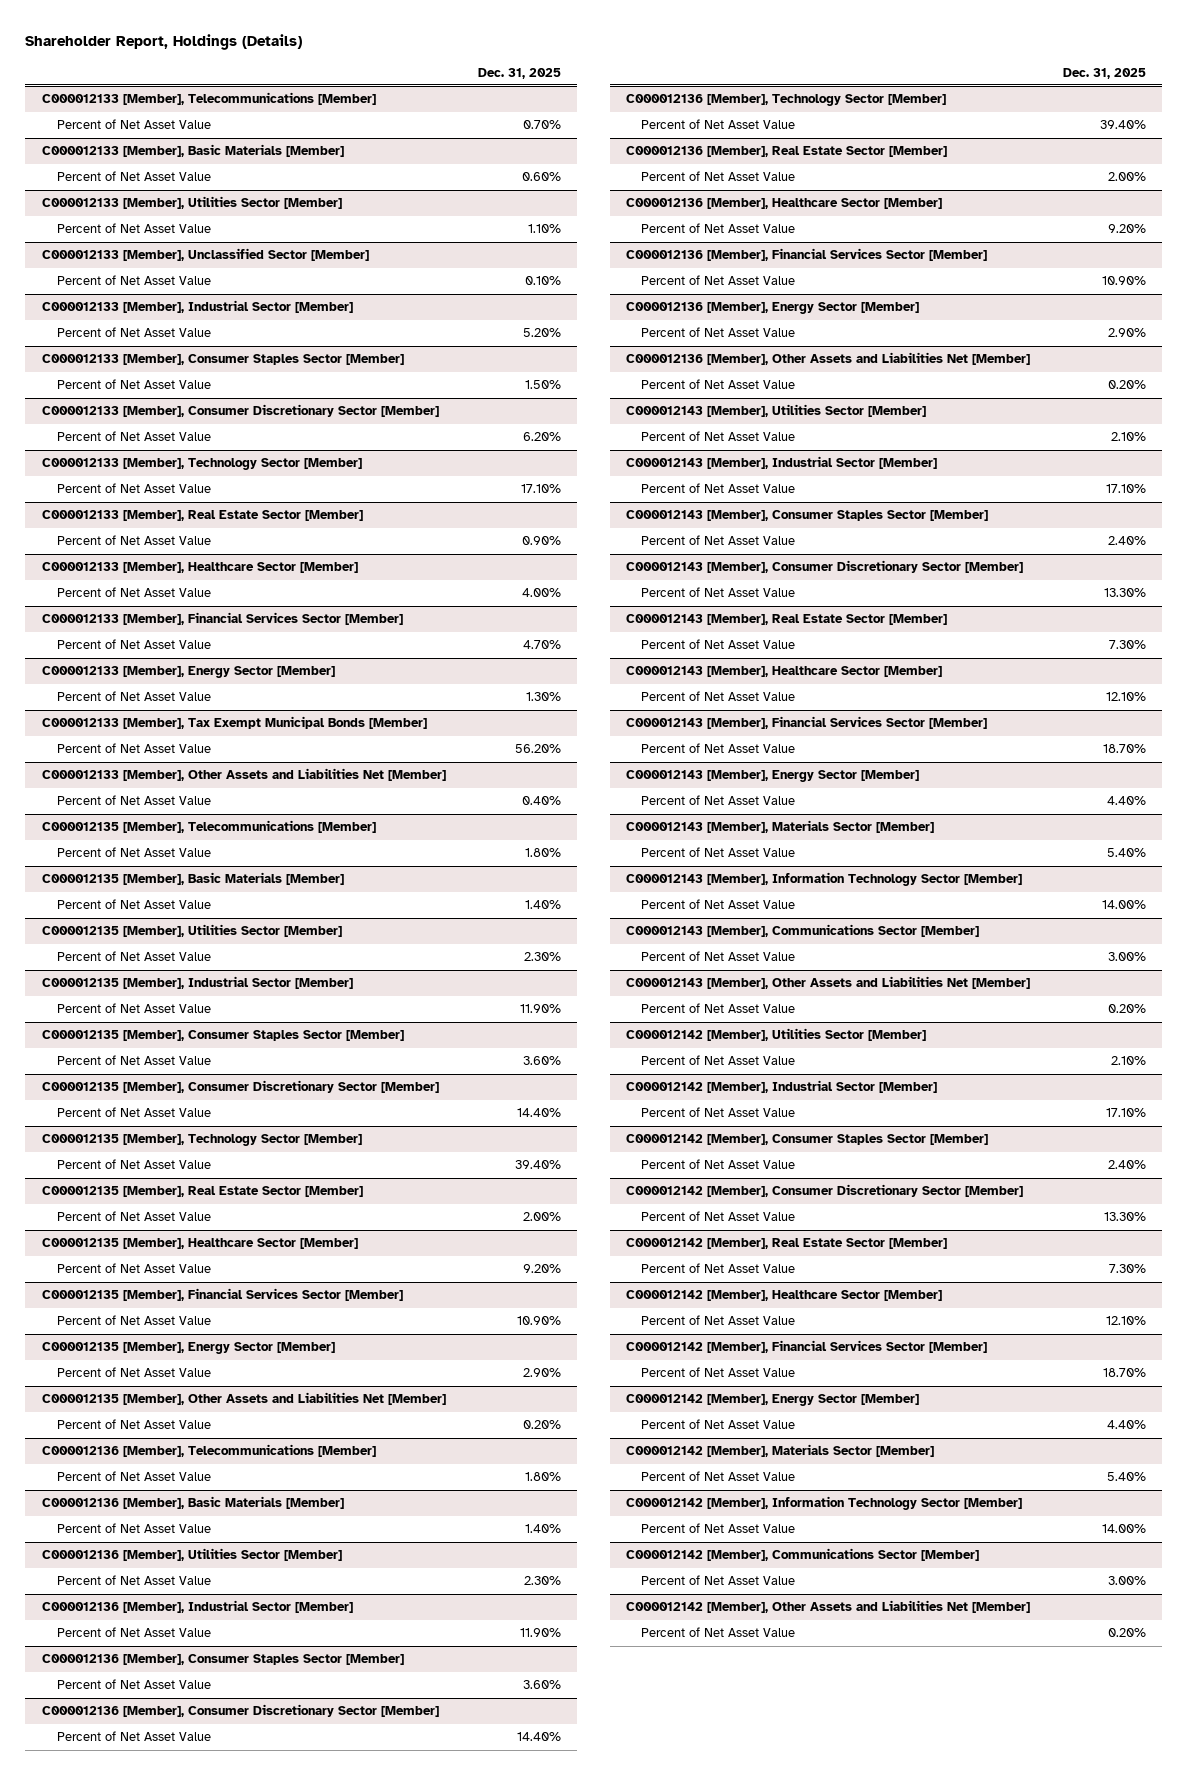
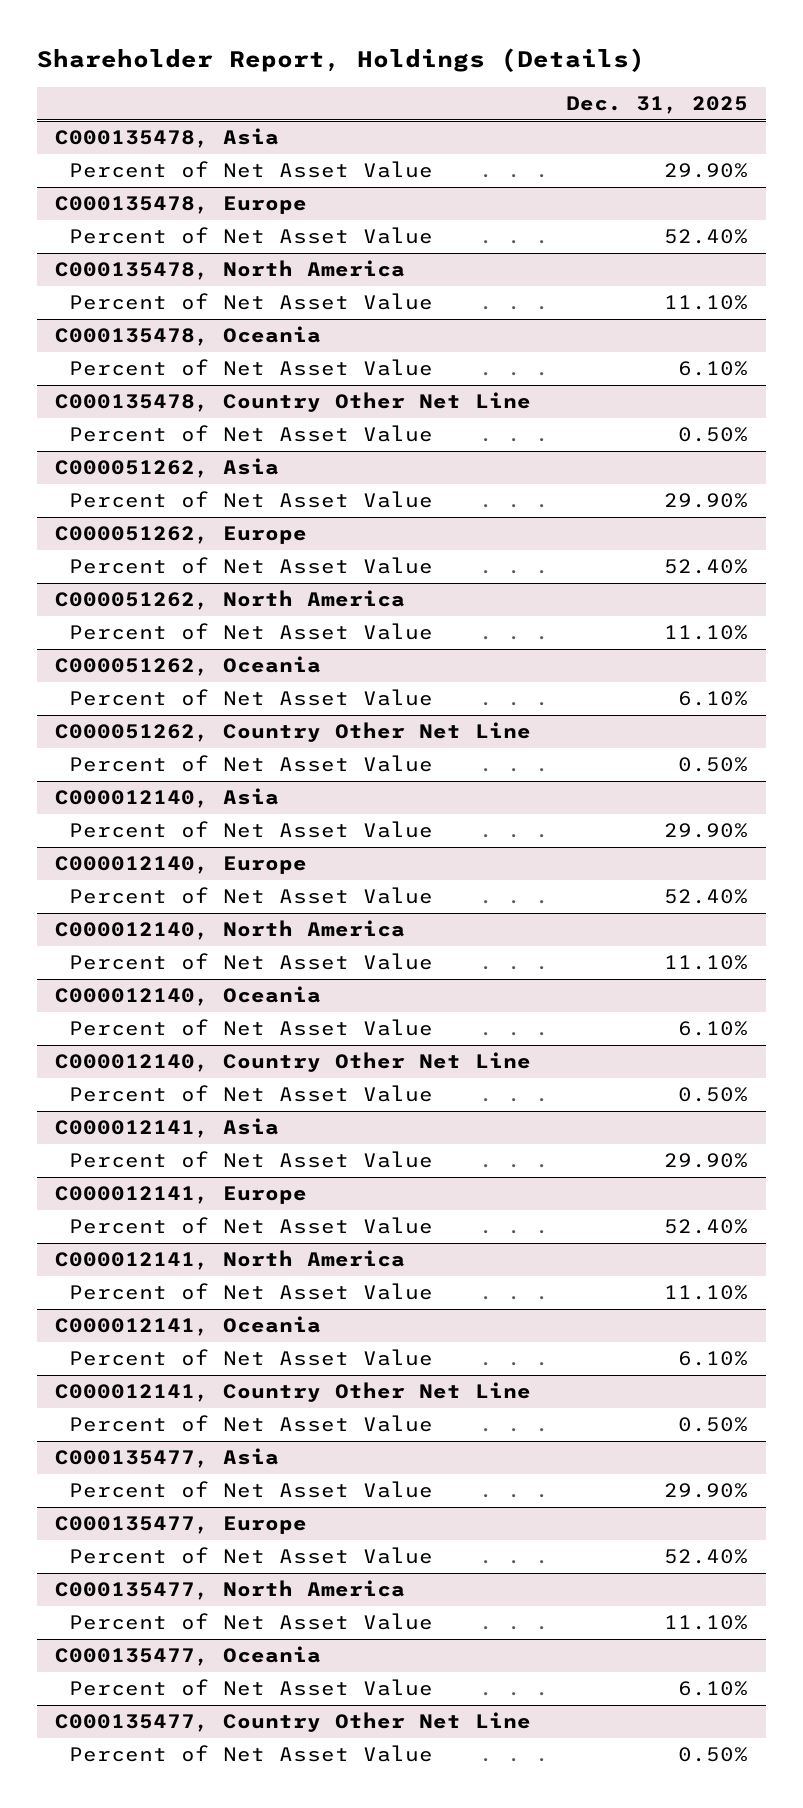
- C000012133 [Member], Telecommunications [Member]
- Percent of Net Asset Value | 0.70%
- C000012133 [Member], Basic Materials [Member]
- Percent of Net Asset Value | 0.60%
- C000012133 [Member], Utilities Sector [Member]
- Percent of Net Asset Value | 1.10%
- C000012133 [Member], Unclassified Sector [Member]
- Percent of Net Asset Value | 0.10%
- C000012133 [Member], Industrial Sector [Member]
- Percent of Net Asset Value | 5.20%
- C000012133 [Member], Consumer Staples Sector [Member]
- Percent of Net Asset Value | 1.50%
- C000012133 [Member], Consumer Discretionary Sector [Member]
- Percent of Net Asset Value | 6.20%
- C000012133 [Member], Technology Sector [Member]
- Percent of Net Asset Value | 17.10%
- C000012133 [Member], Real Estate Sector [Member]
- Percent of Net Asset Value | 0.90%
- C000012133 [Member], Healthcare Sector [Member]
- Percent of Net Asset Value | 4.00%
- C000012133 [Member], Financial Services Sector [Member]
- Percent of Net Asset Value | 4.70%
- C000012133 [Member], Energy Sector [Member]
- Percent of Net Asset Value | 1.30%
- C000012133 [Member], Tax Exempt Municipal Bonds [Member]
- Percent of Net Asset Value | 56.20%
- C000012133 [Member], Other Assets and Liabilities Net [Member]
- Percent of Net Asset Value | 0.40%
- C000012135 [Member], Telecommunications [Member]
- Percent of Net Asset Value | 1.80%
- C000012135 [Member], Basic Materials [Member]
- Percent of Net Asset Value | 1.40%
- C000012135 [Member], Utilities Sector [Member]
- Percent of Net Asset Value | 2.30%
- C000012135 [Member], Industrial Sector [Member]
- Percent of Net Asset Value | 11.90%
- C000012135 [Member], Consumer Staples Sector [Member]
- Percent of Net Asset Value | 3.60%
- C000012135 [Member], Consumer Discretionary Sector [Member]
- Percent of Net Asset Value | 14.40%
- C000012135 [Member], Technology Sector [Member]
- Percent of Net Asset Value | 39.40%
- C000012135 [Member], Real Estate Sector [Member]
- Percent of Net Asset Value | 2.00%
- C000012135 [Member], Healthcare Sector [Member]
- Percent of Net Asset Value | 9.20%
- C000012135 [Member], Financial Services Sector [Member]
- Percent of Net Asset Value | 10.90%
- C000012135 [Member], Energy Sector [Member]
- Percent of Net Asset Value | 2.90%
- C000012135 [Member], Other Assets and Liabilities Net [Member]
- Percent of Net Asset Value | 0.20%
- C000012136 [Member], Telecommunications [Member]
- Percent of Net Asset Value | 1.80%
- C000012136 [Member], Basic Materials [Member]
- Percent of Net Asset Value | 1.40%
- C000012136 [Member], Utilities Sector [Member]
- Percent of Net Asset Value | 2.30%
- C000012136 [Member], Industrial Sector [Member]
- Percent of Net Asset Value | 11.90%
- C000012136 [Member], Consumer Staples Sector [Member]
- Percent of Net Asset Value | 3.60%
- C000012136 [Member], Consumer Discretionary Sector [Member]
- Percent of Net Asset Value | 14.40%
- C000012136 [Member], Technology Sector [Member]
- Percent of Net Asset Value | 39.40%
- C000012136 [Member], Real Estate Sector [Member]
- Percent of Net Asset Value | 2.00%
- C000012136 [Member], Healthcare Sector [Member]
- Percent of Net Asset Value | 9.20%
- C000012136 [Member], Financial Services Sector [Member]
- Percent of Net Asset Value | 10.90%
- C000012136 [Member], Energy Sector [Member]
- Percent of Net Asset Value | 2.90%
- C000012136 [Member], Other Assets and Liabilities Net [Member]
- Percent of Net Asset Value | 0.20%
- C000012143 [Member], Utilities Sector [Member]
- Percent of Net Asset Value | 2.10%
- C000012143 [Member], Industrial Sector [Member]
- Percent of Net Asset Value | 17.10%
- C000012143 [Member], Consumer Staples Sector [Member]
- Percent of Net Asset Value | 2.40%
- C000012143 [Member], Consumer Discretionary Sector [Member]
- Percent of Net Asset Value | 13.30%
- C000012143 [Member], Real Estate Sector [Member]
- Percent of Net Asset Value | 7.30%
- C000012143 [Member], Healthcare Sector [Member]
- Percent of Net Asset Value | 12.10%
- C000012143 [Member], Financial Services Sector [Member]
- Percent of Net Asset Value | 18.70%
- C000012143 [Member], Energy Sector [Member]
- Percent of Net Asset Value | 4.40%
- C000012143 [Member], Materials Sector [Member]
- Percent of Net Asset Value | 5.40%
- C000012143 [Member], Information Technology Sector [Member]
- Percent of Net Asset Value | 14.00%
- C000012143 [Member], Communications Sector [Member]
- Percent of Net Asset Value | 3.00%
- C000012143 [Member], Other Assets and Liabilities Net [Member]
- Percent of Net Asset Value | 0.20%
- C000012142 [Member], Utilities Sector [Member]
- Percent of Net Asset Value | 2.10%
- C000012142 [Member], Industrial Sector [Member]
- Percent of Net Asset Value | 17.10%
- C000012142 [Member], Consumer Staples Sector [Member]
- Percent of Net Asset Value | 2.40%
- C000012142 [Member], Consumer Discretionary Sector [Member]
- Percent of Net Asset Value | 13.30%
- C000012142 [Member], Real Estate Sector [Member]
- Percent of Net Asset Value | 7.30%
- C000012142 [Member], Healthcare Sector [Member]
- Percent of Net Asset Value | 12.10%
- C000012142 [Member], Financial Services Sector [Member]
- Percent of Net Asset Value | 18.70%
- C000012142 [Member], Energy Sector [Member]
- Percent of Net Asset Value | 4.40%
- C000012142 [Member], Materials Sector [Member]
- Percent of Net Asset Value | 5.40%
- C000012142 [Member], Information Technology Sector [Member]
- Percent of Net Asset Value | 14.00%
- C000012142 [Member], Communications Sector [Member]
- Percent of Net Asset Value | 3.00%
- C000012142 [Member], Other Assets and Liabilities Net [Member]
- Percent of Net Asset Value | 0.20%
+ C000135478, Asia
+ Percent of Net Asset Value | 29.90%
+ C000135478, Europe
+ Percent of Net Asset Value | 52.40%
+ C000135478, North America
+ Percent of Net Asset Value | 11.10%
+ C000135478, Oceania
+ Percent of Net Asset Value | 6.10%
+ C000135478, Country Other Net Line
+ Percent of Net Asset Value | 0.50%
+ C000051262, Asia
+ Percent of Net Asset Value | 29.90%
+ C000051262, Europe
+ Percent of Net Asset Value | 52.40%
+ C000051262, North America
+ Percent of Net Asset Value | 11.10%
+ C000051262, Oceania
+ Percent of Net Asset Value | 6.10%
+ C000051262, Country Other Net Line
+ Percent of Net Asset Value | 0.50%
+ C000012140, Asia
+ Percent of Net Asset Value | 29.90%
+ C000012140, Europe
+ Percent of Net Asset Value | 52.40%
+ C000012140, North America
+ Percent of Net Asset Value | 11.10%
+ C000012140, Oceania
+ Percent of Net Asset Value | 6.10%
+ C000012140, Country Other Net Line
+ Percent of Net Asset Value | 0.50%
+ C000012141, Asia
+ Percent of Net Asset Value | 29.90%
+ C000012141, Europe
+ Percent of Net Asset Value | 52.40%
+ C000012141, North America
+ Percent of Net Asset Value | 11.10%
+ C000012141, Oceania
+ Percent of Net Asset Value | 6.10%
+ C000012141, Country Other Net Line
+ Percent of Net Asset Value | 0.50%
+ C000135477, Asia
+ Percent of Net Asset Value | 29.90%
+ C000135477, Europe
+ Percent of Net Asset Value | 52.40%
+ C000135477, North America
+ Percent of Net Asset Value | 11.10%
+ C000135477, Oceania
+ Percent of Net Asset Value | 6.10%
+ C000135477, Country Other Net Line
+ Percent of Net Asset Value | 0.50%

